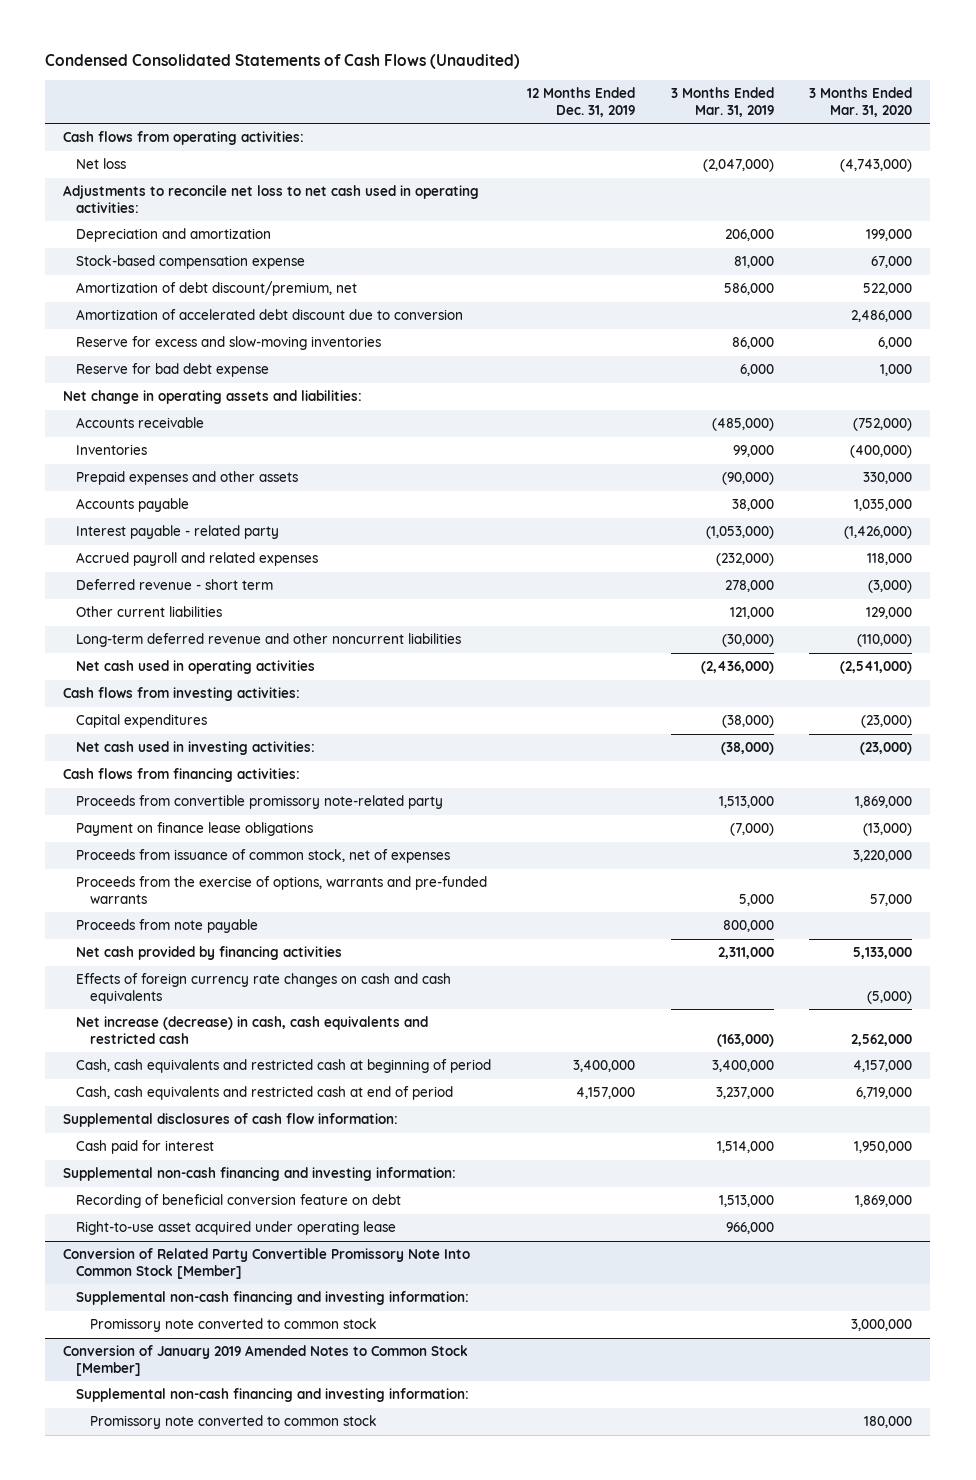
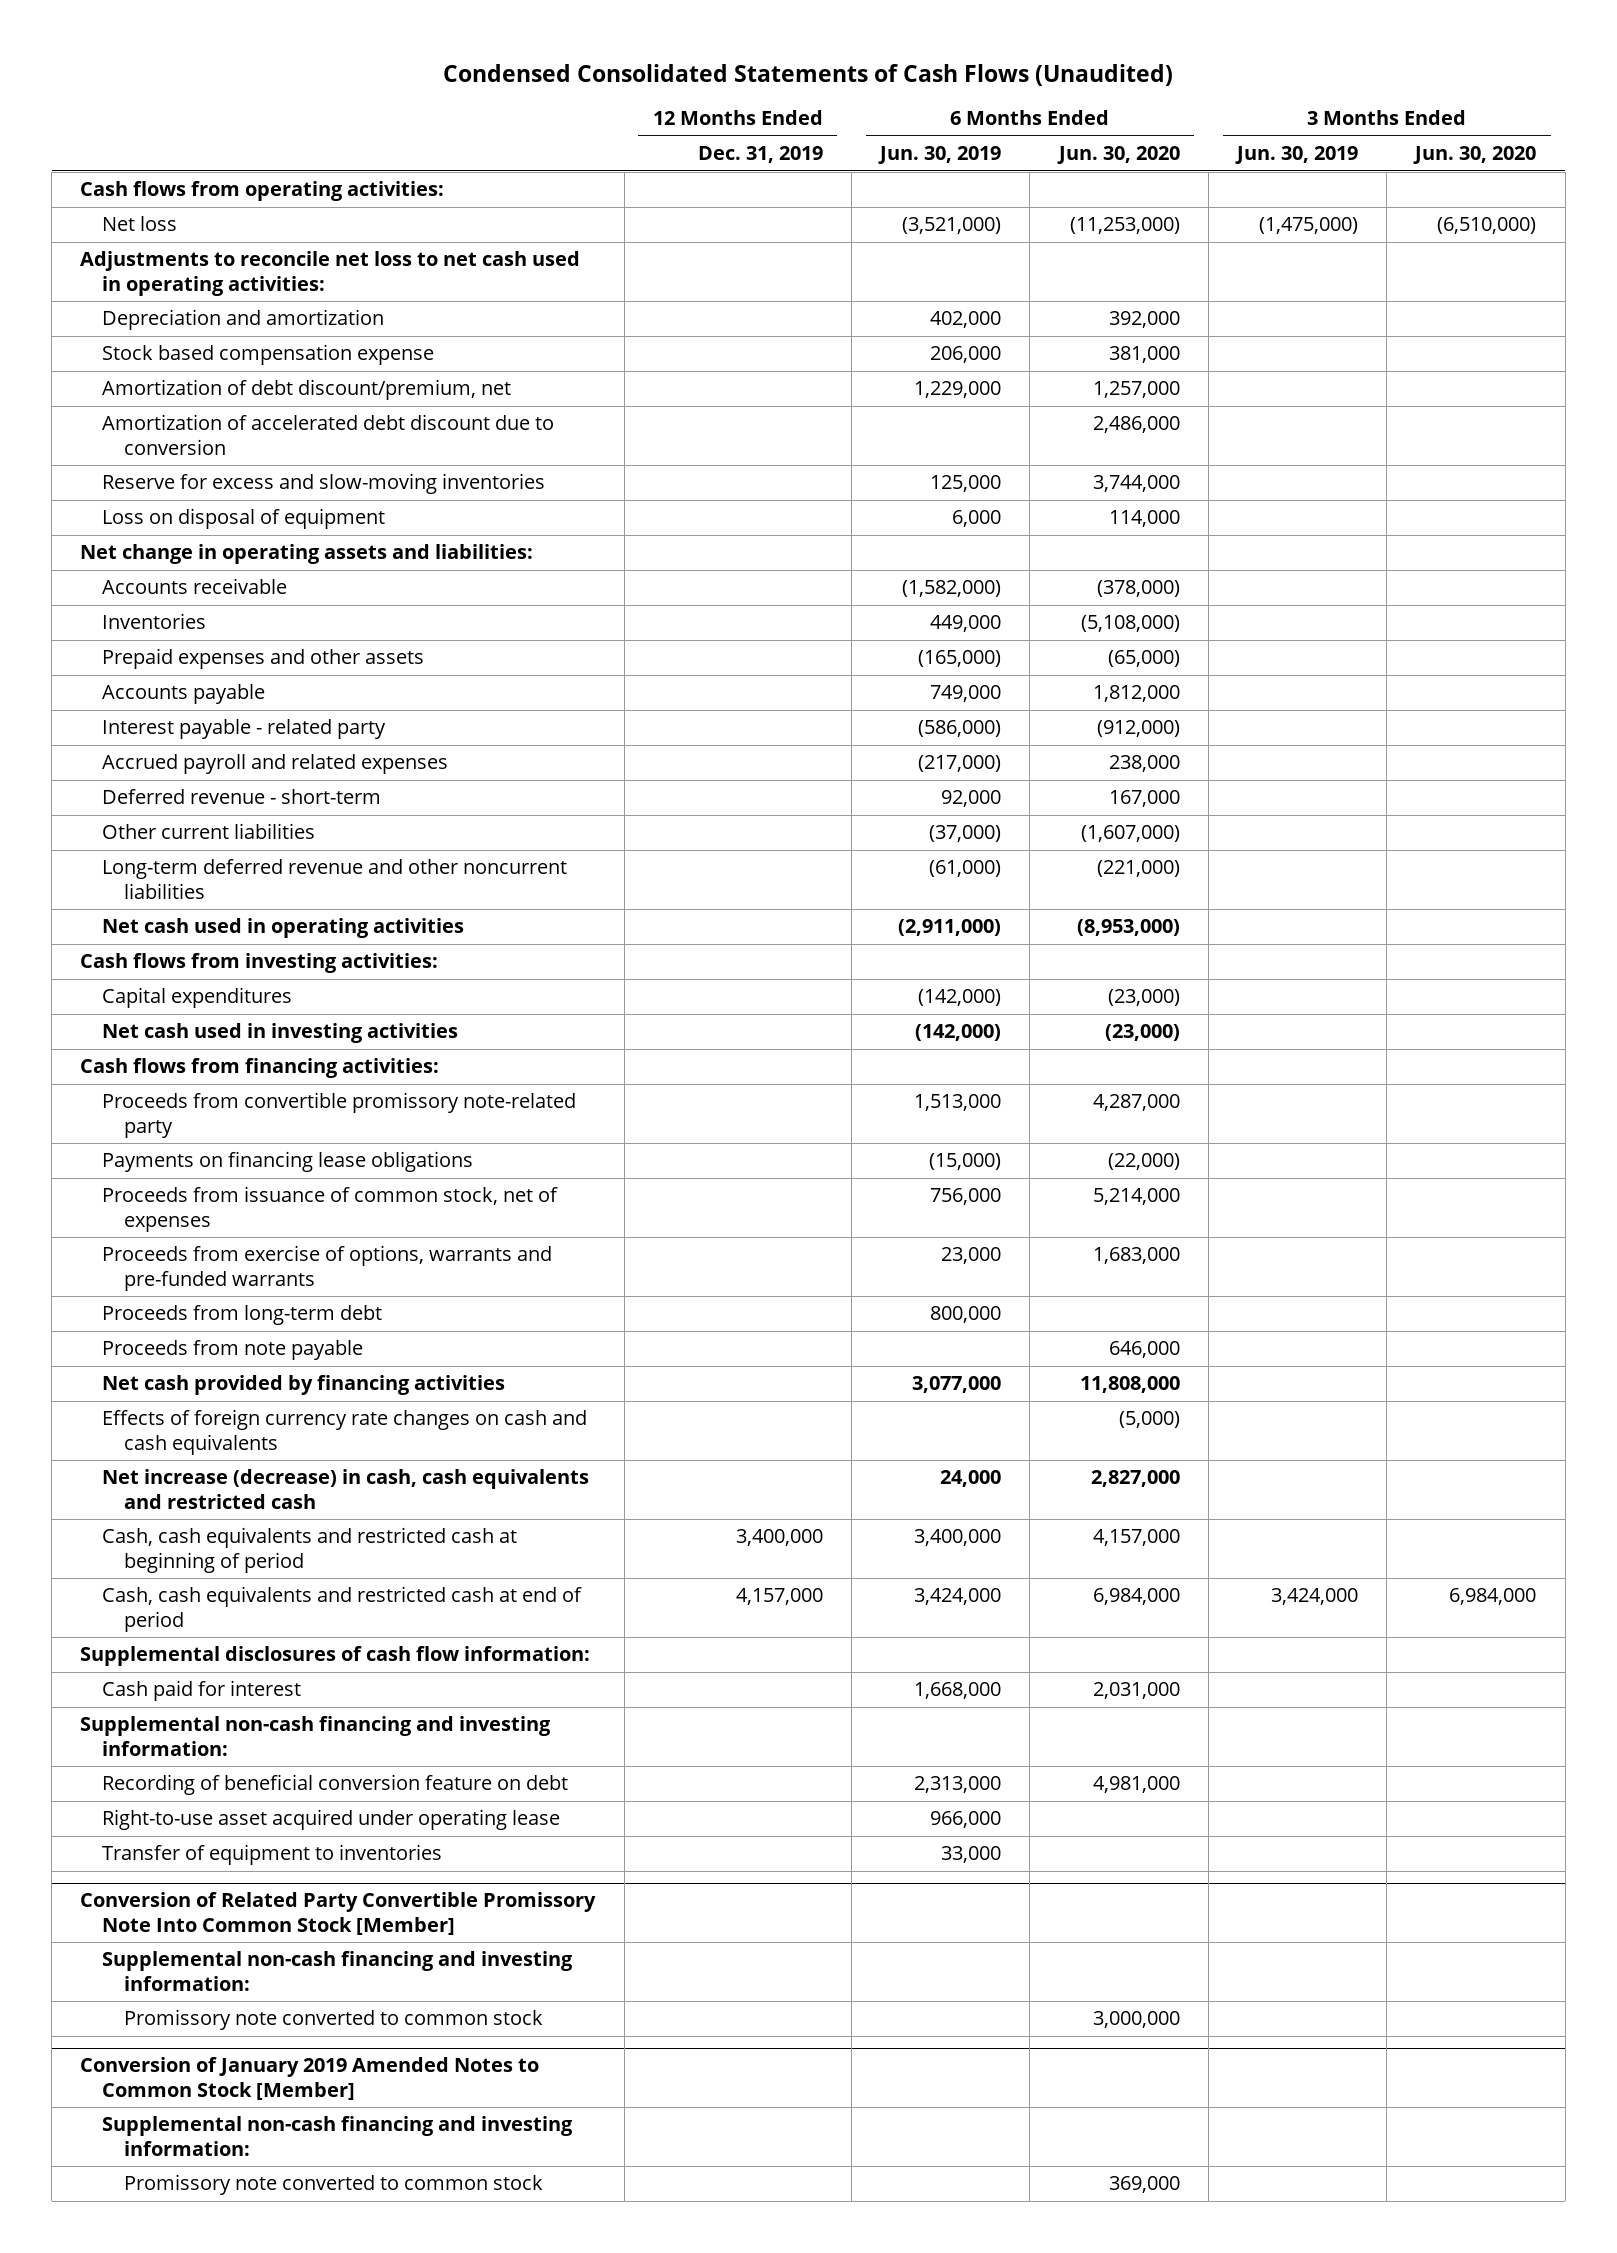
- | 12 Months Ended Dec. 31, 2019 | 3 Months Ended Mar. 31, 2019 | 3 Months Ended Mar. 31, 2020
+ | 12 Months Ended Dec. 31, 2019 | 6 Months Ended Jun. 30, 2019 | 6 Months Ended Jun. 30, 2020 | 3 Months Ended Jun. 30, 2019 | 3 Months Ended Jun. 30, 2020
- Stock-based compensation expense | | 81,000 | 67,000
+ Stock based compensation expense | | 206,000 | 381,000 | |
- Reserve for bad debt expense | | 6,000 | 1,000
+ Loss on disposal of equipment | | 6,000 | 114,000 | |
- Deferred revenue - short term | | 278,000 | (3,000)
+ Deferred revenue - short-term | | 92,000 | 167,000 | |
- Net cash used in investing activities: | | (38,000) | (23,000)
+ Net cash used in investing activities | | (142,000) | (23,000) | |
- Payment on finance lease obligations | | (7,000) | (13,000)
+ Payments on financing lease obligations | | (15,000) | (22,000) | |
- Proceeds from the exercise of options, warrants and pre-funded warrants | | 5,000 | 57,000
+ Proceeds from exercise of options, warrants and pre-funded warrants | | 23,000 | 1,683,000 | |
+ Proceeds from long-term debt | | 800,000 | | |
+ Transfer of equipment to inventories | | 33,000 | | |

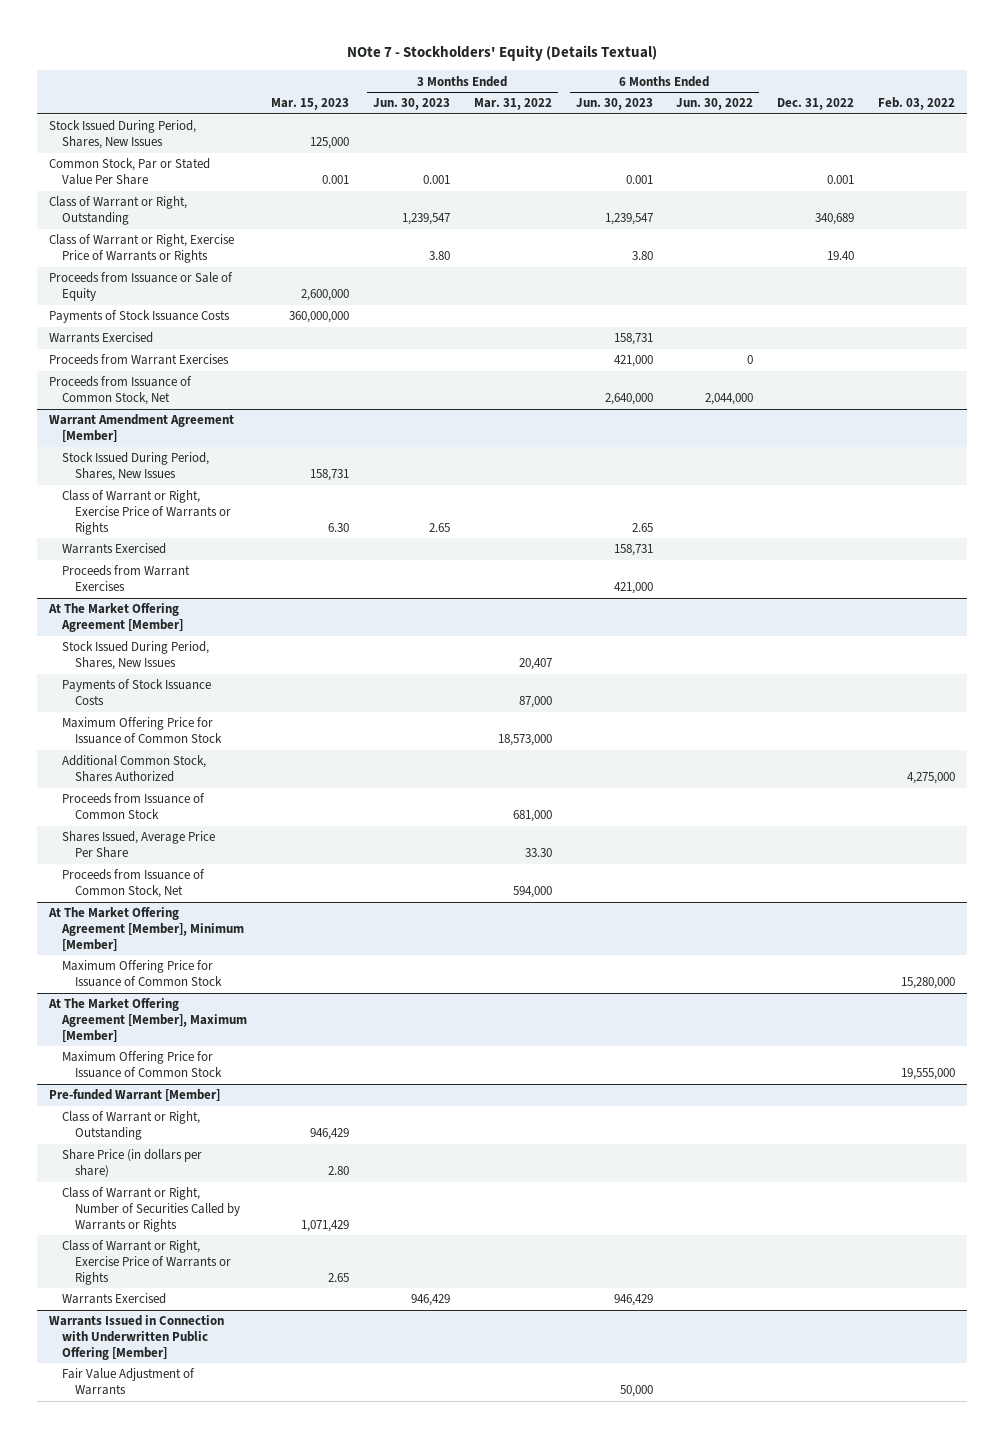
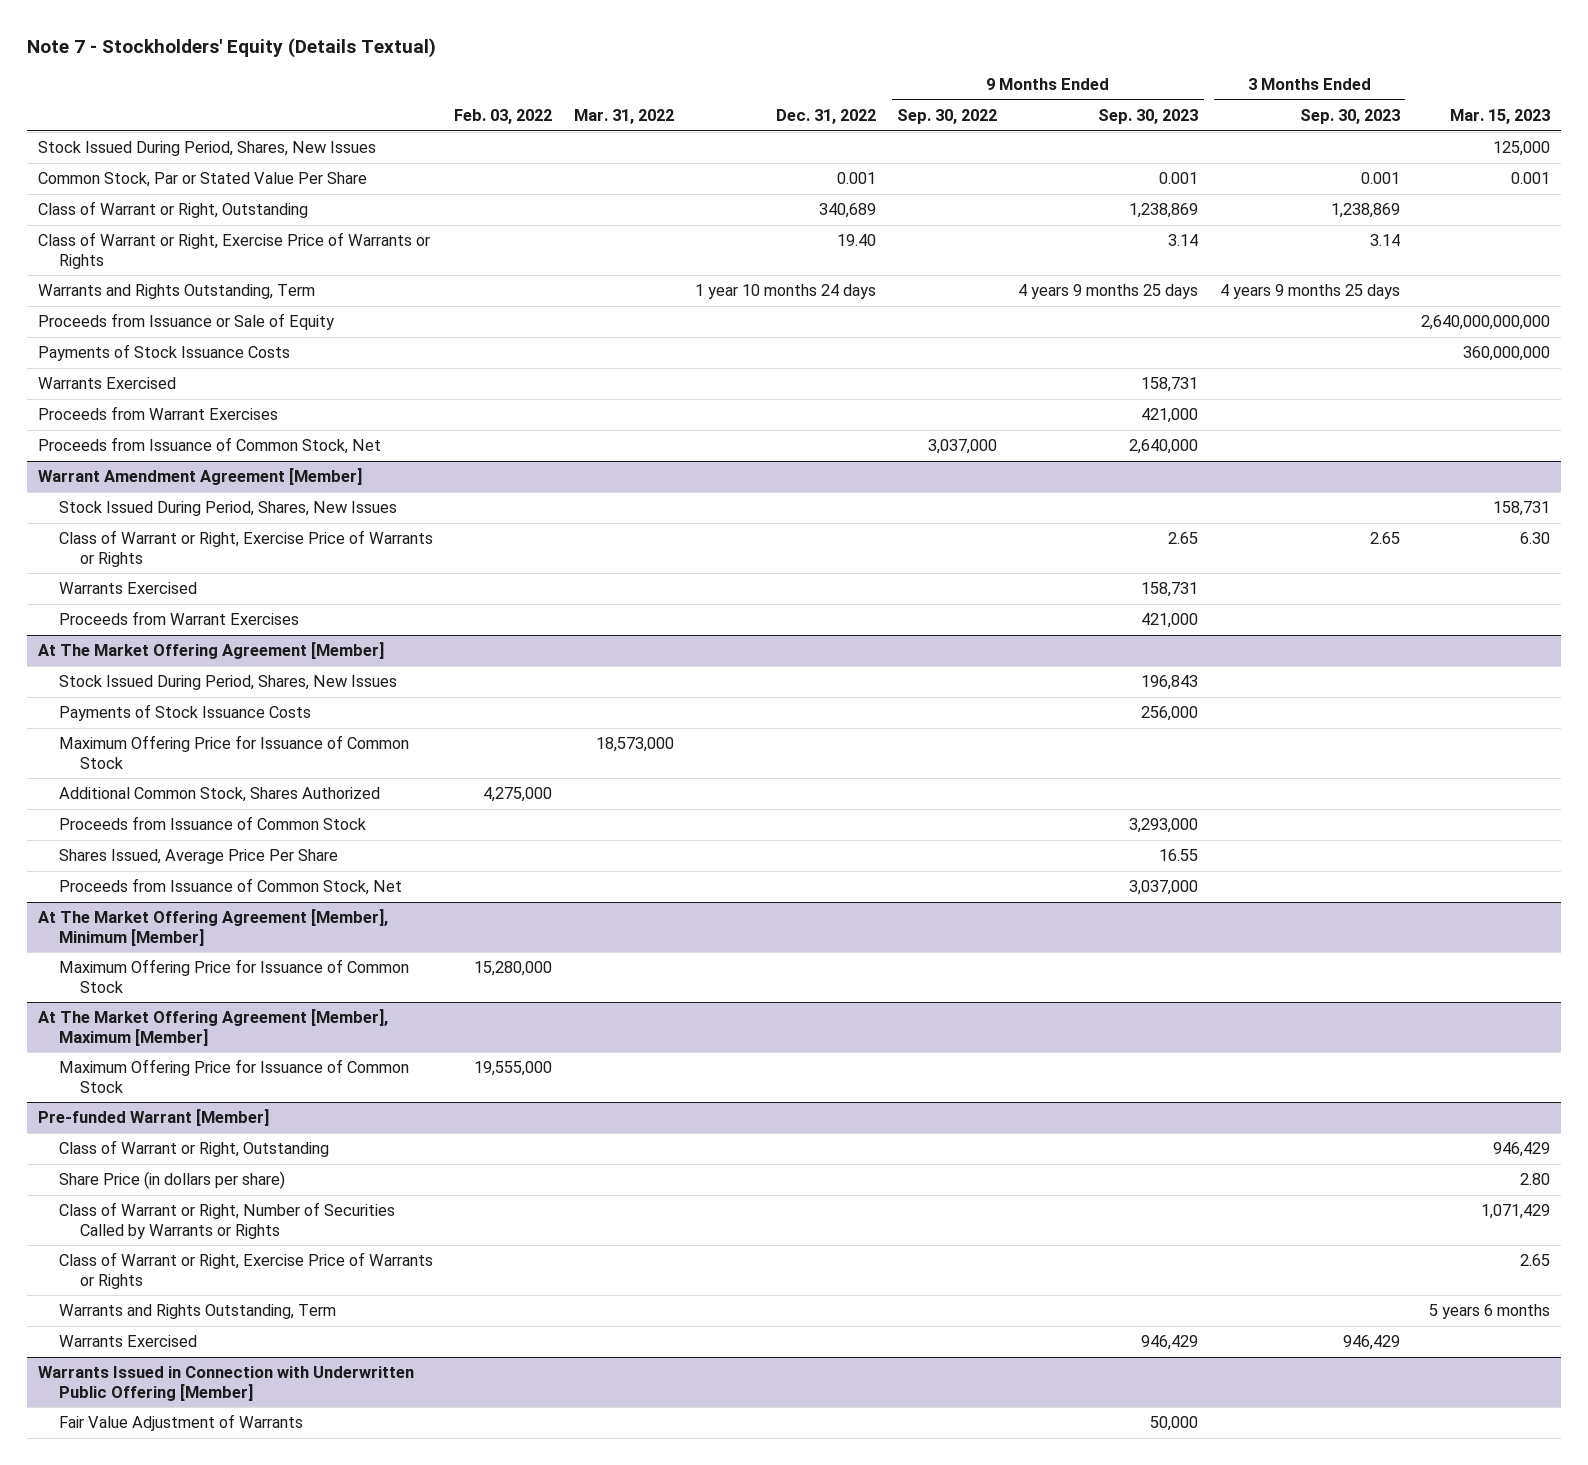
- NOte 7 - Stockholders' Equity (Details Textual)
+ Note 7 - Stockholders' Equity (Details Textual)
- | Mar. 15, 2023 | 3 Months Ended Jun. 30, 2023 | 3 Months Ended Mar. 31, 2022 | 6 Months Ended Jun. 30, 2023 | 6 Months Ended Jun. 30, 2022 | Dec. 31, 2022 | Feb. 03, 2022
+ | Feb. 03, 2022 | Mar. 31, 2022 | Dec. 31, 2022 | 9 Months Ended Sep. 30, 2022 | 9 Months Ended Sep. 30, 2023 | 3 Months Ended Sep. 30, 2023 | Mar. 15, 2023
- Proceeds from Issuance or Sale of Equity | 2,600,000 | | | | | |
+ Warrants and Rights Outstanding, Term | | | 1 year 10 months 24 days | | 4 years 9 months 25 days | 4 years 9 months 25 days |
+ Proceeds from Issuance or Sale of Equity | | | | | | | 2,640,000,000,000
@ Pre-funded Warrant [Member]
+ Warrants and Rights Outstanding, Term | | | | | | | 5 years 6 months

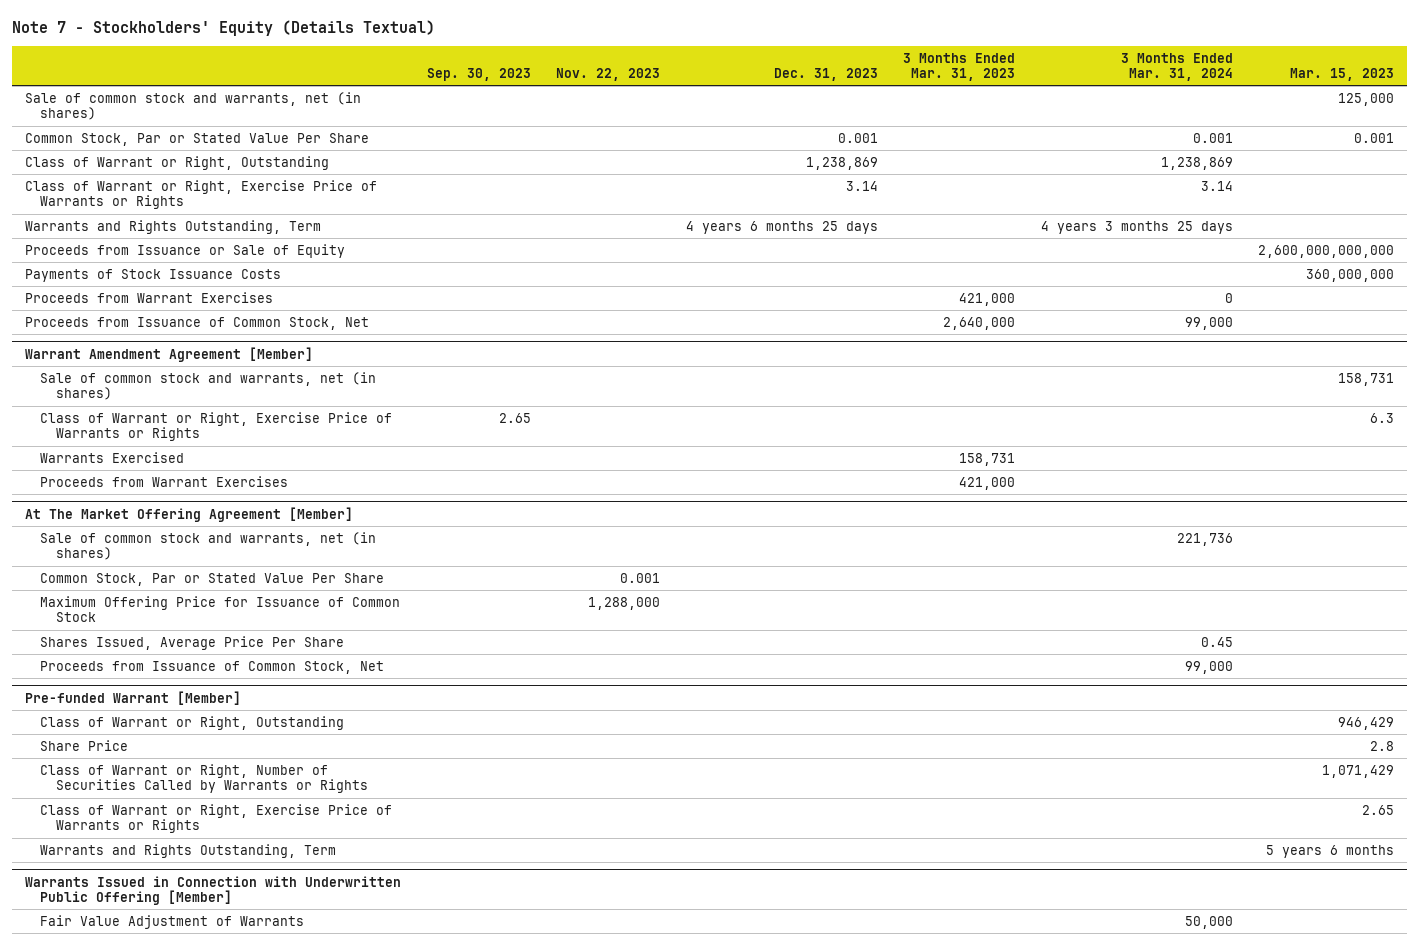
- | Feb. 03, 2022 | Mar. 31, 2022 | Dec. 31, 2022 | 9 Months Ended Sep. 30, 2022 | 9 Months Ended Sep. 30, 2023 | 3 Months Ended Sep. 30, 2023 | Mar. 15, 2023
+ | Sep. 30, 2023 | Nov. 22, 2023 | Dec. 31, 2023 | 3 Months Ended Mar. 31, 2023 | 3 Months Ended Mar. 31, 2024 | Mar. 15, 2023
- Stock Issued During Period, Shares, New Issues | | | | | | | 125,000
+ Sale of common stock and warrants, net (in shares) | | | | | | 125,000
- Proceeds from Issuance or Sale of Equity | | | | | | | 2,640,000,000,000
+ Proceeds from Issuance or Sale of Equity | | | | | | 2,600,000,000,000
- Warrants Exercised | | | | | 158,731 | |
@ Warrant Amendment Agreement [Member]
- Stock Issued During Period, Shares, New Issues | | | | | | | 158,731
- Class of Warrant or Right, Exercise Price of Warrants or Rights | | | | | 2.65 | 2.65 | 6.30
+ Sale of common stock and warrants, net (in shares) | | | | | | 158,731
+ Class of Warrant or Right, Exercise Price of Warrants or Rights | 2.65 | | | | | 6.3
@ At The Market Offering Agreement [Member]
- Stock Issued During Period, Shares, New Issues | | | | | 196,843 | |
- Payments of Stock Issuance Costs | | | | | 256,000 | |
+ Sale of common stock and warrants, net (in shares) | | | | | 221,736 |
+ Common Stock, Par or Stated Value Per Share | | 0.001 | | | |
- Additional Common Stock, Shares Authorized | 4,275,000 | | | | | |
- Proceeds from Issuance of Common Stock | | | | | 3,293,000 | |
- At The Market Offering Agreement [Member], Minimum [Member]
- Maximum Offering Price for Issuance of Common Stock | 15,280,000 | | | | | |
- At The Market Offering Agreement [Member], Maximum [Member]
- Maximum Offering Price for Issuance of Common Stock | 19,555,000 | | | | | |
@ Pre-funded Warrant [Member]
- Share Price (in dollars per share) | | | | | | | 2.80
+ Share Price | | | | | | 2.8
- Warrants Exercised | | | | | 946,429 | 946,429 |

